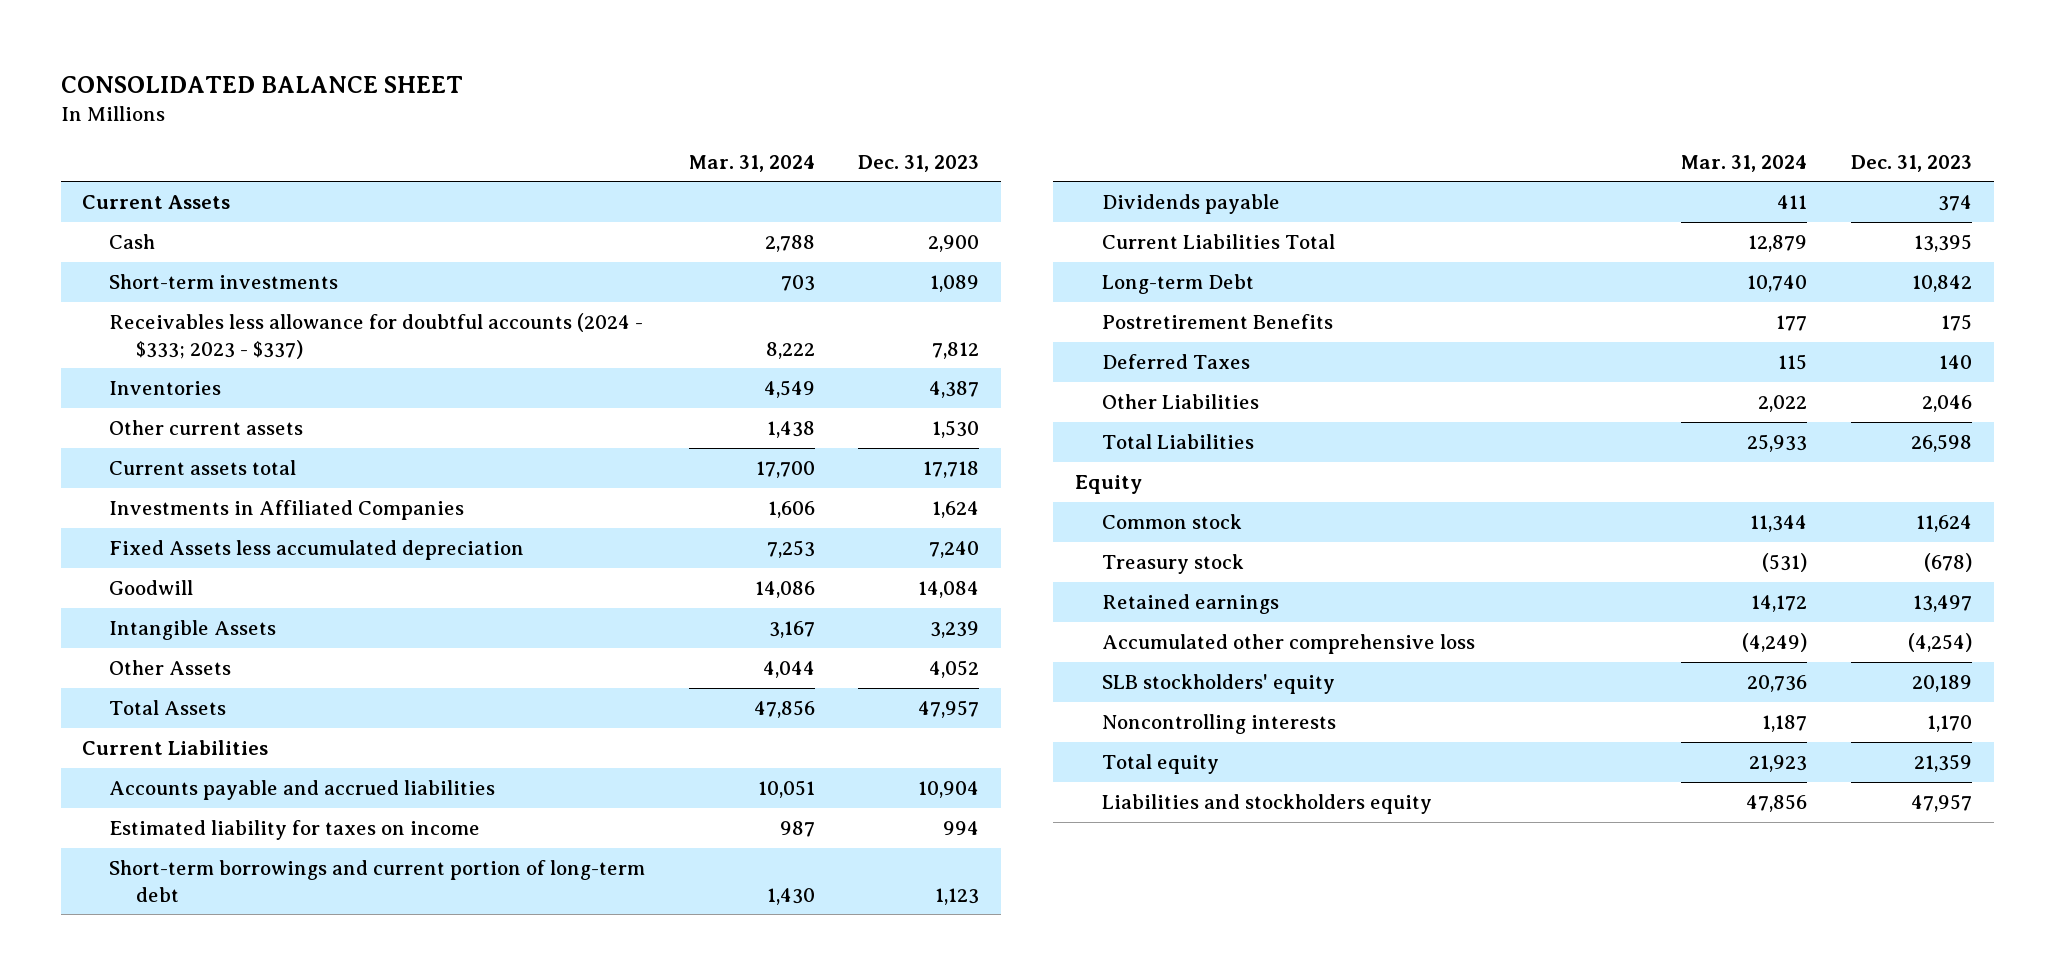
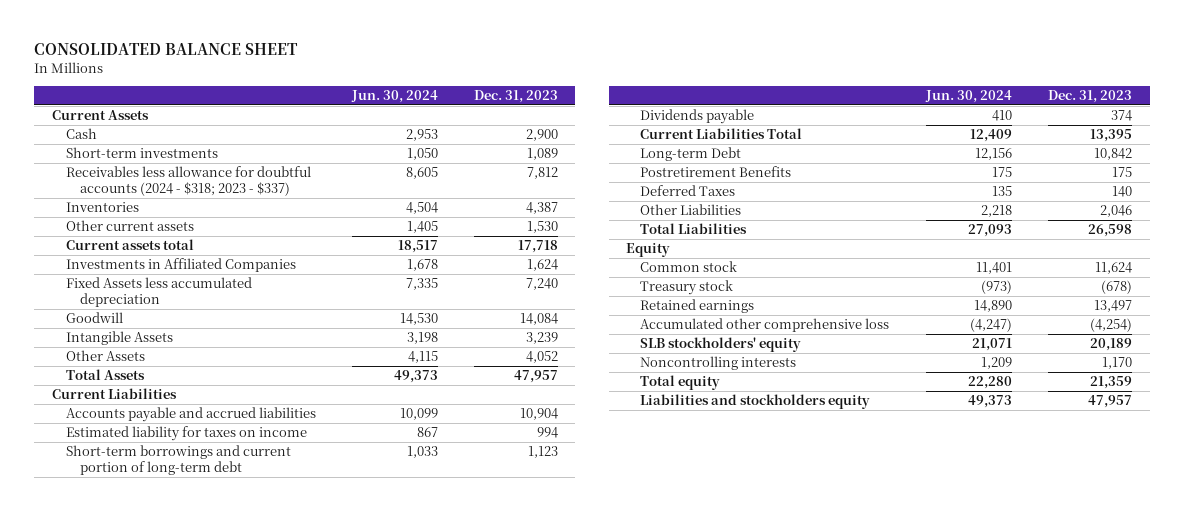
- | Mar. 31, 2024 | Dec. 31, 2023
+ | Jun. 30, 2024 | Dec. 31, 2023
- Receivables less allowance for doubtful accounts (2024 - $333; 2023 - $337) | 8,222 | 7,812
+ Receivables less allowance for doubtful accounts (2024 - $318; 2023 - $337) | 8,605 | 7,812

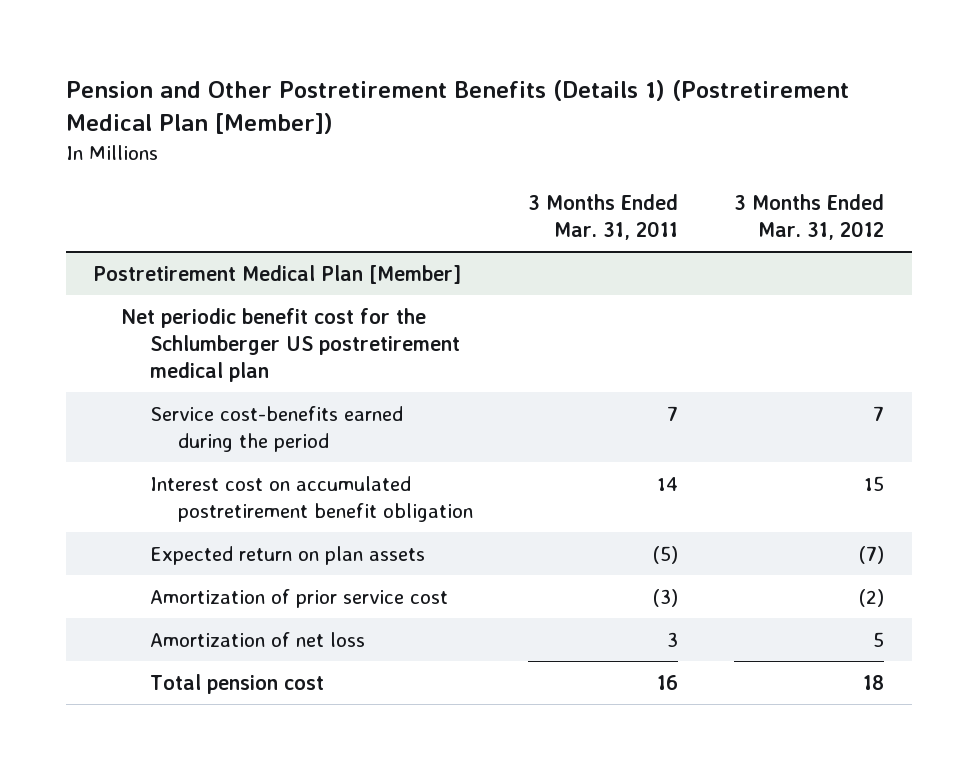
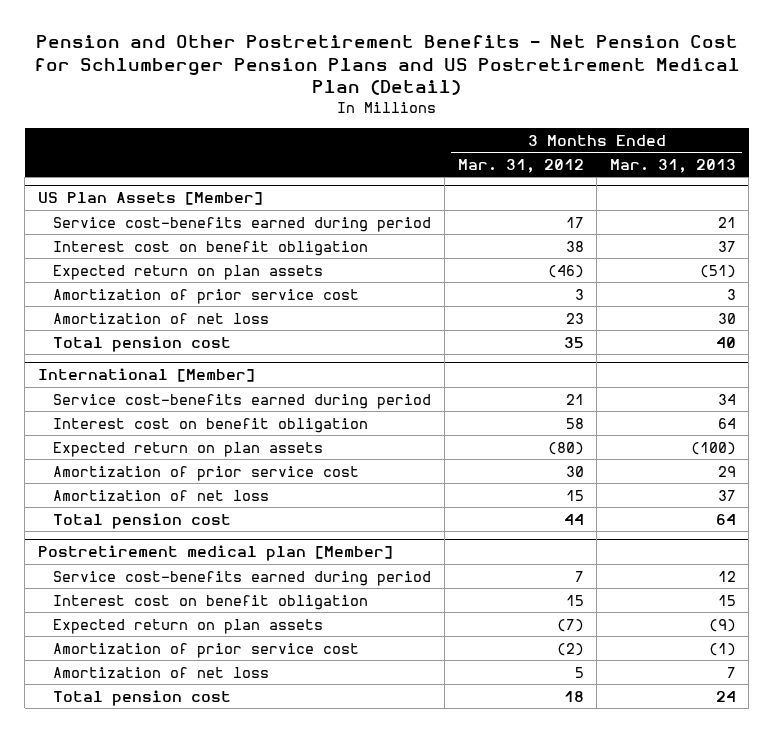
- Pension and Other Postretirement Benefits (Details 1) (Postretirement Medical Plan [Member])
+ Pension and Other Postretirement Benefits - Net Pension Cost for Schlumberger Pension Plans and US Postretirement Medical Plan (Detail)
- | 3 Months Ended Mar. 31, 2011 | 3 Months Ended Mar. 31, 2012
+ | 3 Months Ended Mar. 31, 2012 | 3 Months Ended Mar. 31, 2013
- Postretirement Medical Plan [Member]
- Net periodic benefit cost for the Schlumberger US postretirement medical plan
- Service cost-benefits earned during the period | 7 | 7
- Interest cost on accumulated postretirement benefit obligation | 14 | 15
+ US Plan Assets [Member]
+ Service cost-benefits earned during period | 17 | 21
+ Interest cost on benefit obligation | 38 | 37
+ Expected return on plan assets | (46) | (51)
+ Amortization of prior service cost | 3 | 3
+ Amortization of net loss | 23 | 30
+ Total pension cost | 35 | 40
+ International [Member]
+ Service cost-benefits earned during period | 21 | 34
+ Interest cost on benefit obligation | 58 | 64
+ Expected return on plan assets | (80) | (100)
+ Amortization of prior service cost | 30 | 29
+ Amortization of net loss | 15 | 37
+ Total pension cost | 44 | 64
+ Postretirement medical plan [Member]
+ Service cost-benefits earned during period | 7 | 12
+ Interest cost on benefit obligation | 15 | 15

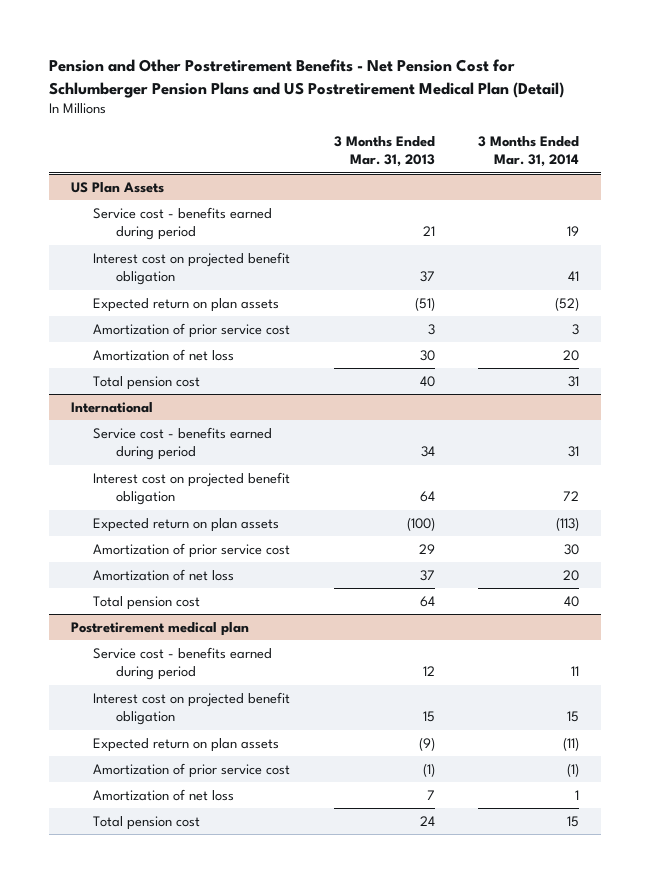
- | 3 Months Ended Mar. 31, 2012 | 3 Months Ended Mar. 31, 2013
+ | 3 Months Ended Mar. 31, 2013 | 3 Months Ended Mar. 31, 2014
- US Plan Assets [Member]
- Service cost-benefits earned during period | 17 | 21
- Interest cost on benefit obligation | 38 | 37
+ US Plan Assets
+ Service cost - benefits earned during period | 21 | 19
+ Interest cost on projected benefit obligation | 37 | 41
- International [Member]
- Service cost-benefits earned during period | 21 | 34
- Interest cost on benefit obligation | 58 | 64
+ International
+ Service cost - benefits earned during period | 34 | 31
+ Interest cost on projected benefit obligation | 64 | 72
- Postretirement medical plan [Member]
- Service cost-benefits earned during period | 7 | 12
- Interest cost on benefit obligation | 15 | 15
+ Postretirement medical plan
+ Service cost - benefits earned during period | 12 | 11
+ Interest cost on projected benefit obligation | 15 | 15

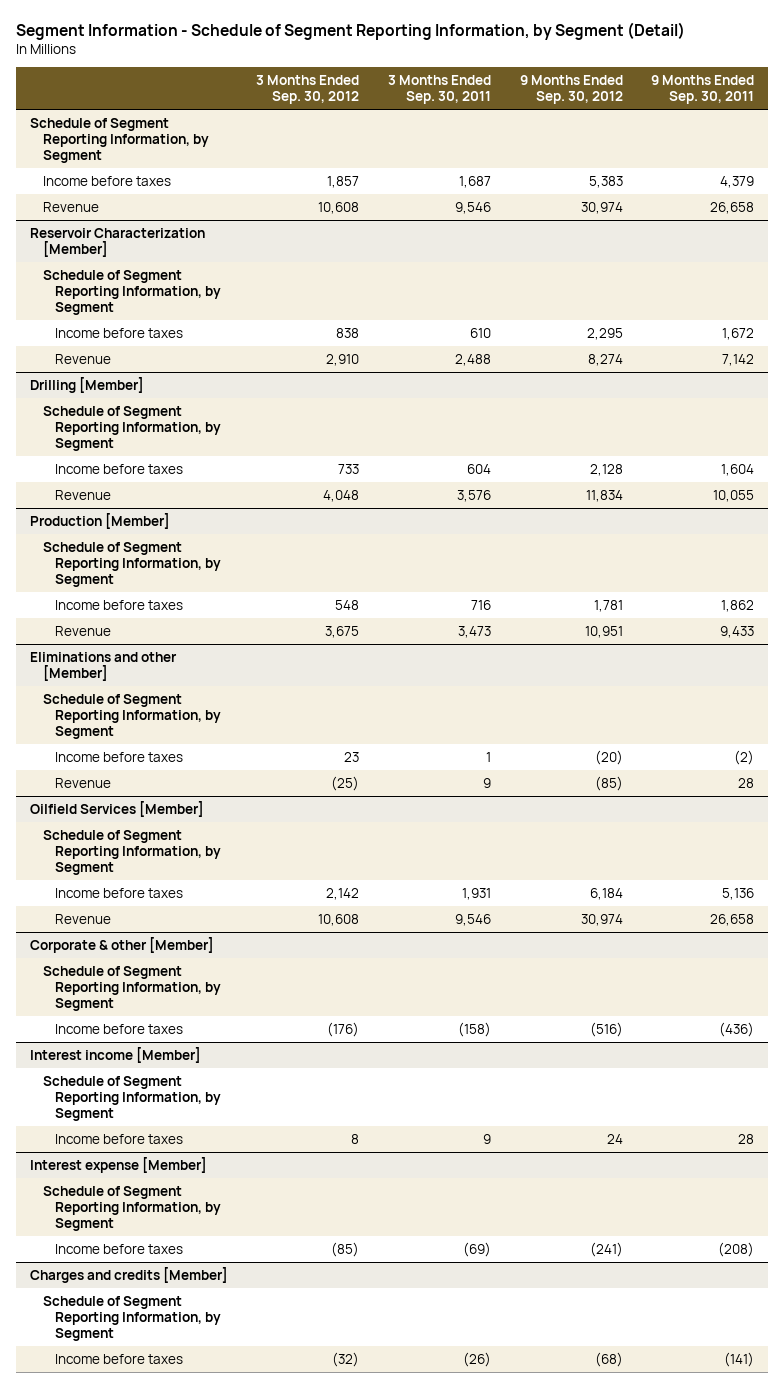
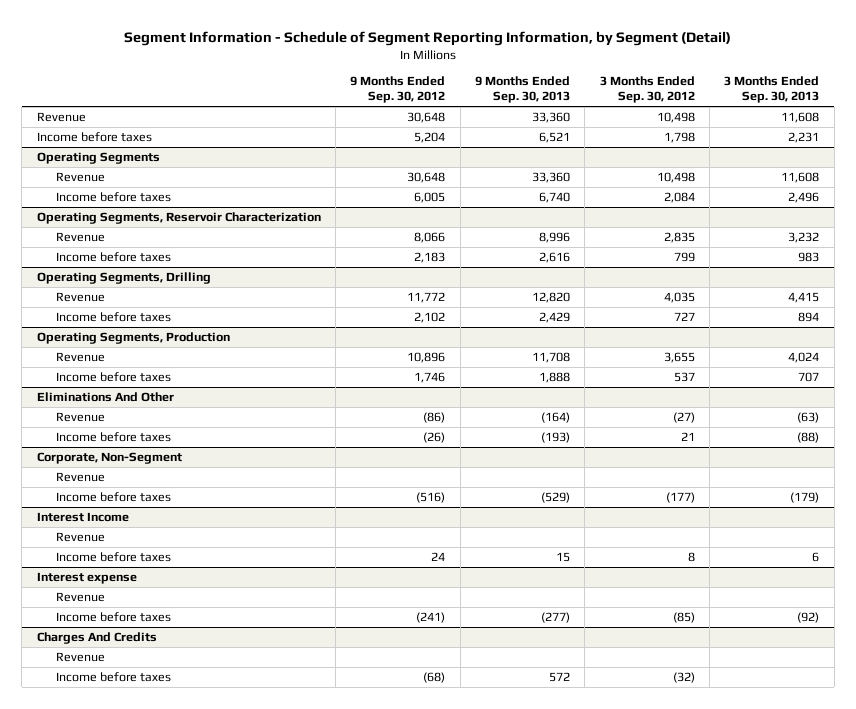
- | 3 Months Ended Sep. 30, 2012 | 3 Months Ended Sep. 30, 2011 | 9 Months Ended Sep. 30, 2012 | 9 Months Ended Sep. 30, 2011
+ | 9 Months Ended Sep. 30, 2012 | 9 Months Ended Sep. 30, 2013 | 3 Months Ended Sep. 30, 2012 | 3 Months Ended Sep. 30, 2013
- Schedule of Segment Reporting Information, by Segment
- Income before taxes | 1,857 | 1,687 | 5,383 | 4,379
- Revenue | 10,608 | 9,546 | 30,974 | 26,658
- Reservoir Characterization [Member]
- Schedule of Segment Reporting Information, by Segment
- Income before taxes | 838 | 610 | 2,295 | 1,672
- Revenue | 2,910 | 2,488 | 8,274 | 7,142
- Drilling [Member]
- Schedule of Segment Reporting Information, by Segment
- Income before taxes | 733 | 604 | 2,128 | 1,604
- Revenue | 4,048 | 3,576 | 11,834 | 10,055
- Production [Member]
- Schedule of Segment Reporting Information, by Segment
- Income before taxes | 548 | 716 | 1,781 | 1,862
- Revenue | 3,675 | 3,473 | 10,951 | 9,433
- Eliminations and other [Member]
- Schedule of Segment Reporting Information, by Segment
- Income before taxes | 23 | 1 | (20) | (2)
- Revenue | (25) | 9 | (85) | 28
- Oilfield Services [Member]
- Schedule of Segment Reporting Information, by Segment
- Income before taxes | 2,142 | 1,931 | 6,184 | 5,136
- Revenue | 10,608 | 9,546 | 30,974 | 26,658
- Corporate & other [Member]
- Schedule of Segment Reporting Information, by Segment
- Income before taxes | (176) | (158) | (516) | (436)
- Interest income [Member]
- Schedule of Segment Reporting Information, by Segment
+ Revenue | 30,648 | 33,360 | 10,498 | 11,608
+ Income before taxes | 5,204 | 6,521 | 1,798 | 2,231
+ Operating Segments
+ Revenue | 30,648 | 33,360 | 10,498 | 11,608
+ Income before taxes | 6,005 | 6,740 | 2,084 | 2,496
+ Operating Segments, Reservoir Characterization
+ Revenue | 8,066 | 8,996 | 2,835 | 3,232
+ Income before taxes | 2,183 | 2,616 | 799 | 983
+ Operating Segments, Drilling
+ Revenue | 11,772 | 12,820 | 4,035 | 4,415
+ Income before taxes | 2,102 | 2,429 | 727 | 894
+ Operating Segments, Production
+ Revenue | 10,896 | 11,708 | 3,655 | 4,024
+ Income before taxes | 1,746 | 1,888 | 537 | 707
+ Eliminations And Other
+ Revenue | (86) | (164) | (27) | (63)
+ Income before taxes | (26) | (193) | 21 | (88)
+ Corporate, Non-Segment
+ Revenue
+ Income before taxes | (516) | (529) | (177) | (179)
+ Interest Income
+ Revenue
- Interest expense [Member]
- Schedule of Segment Reporting Information, by Segment
+ Interest expense
+ Revenue
- Charges and credits [Member]
- Schedule of Segment Reporting Information, by Segment
+ Charges And Credits
+ Revenue

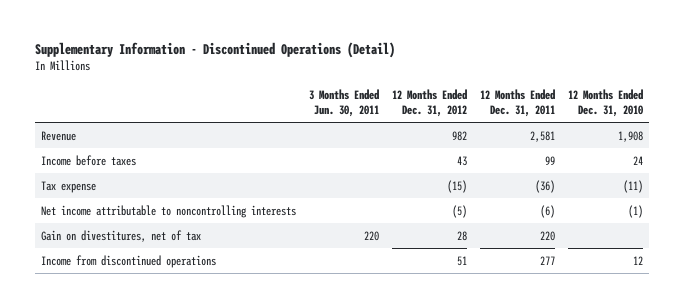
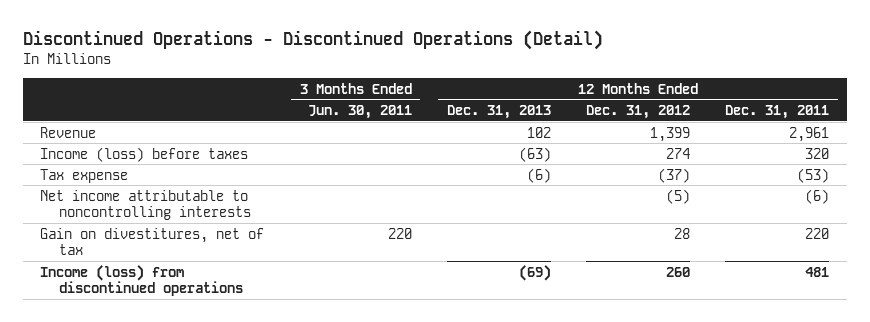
- Supplementary Information - Discontinued Operations (Detail)
+ Discontinued Operations - Discontinued Operations (Detail)
- | 3 Months Ended Jun. 30, 2011 | 12 Months Ended Dec. 31, 2012 | 12 Months Ended Dec. 31, 2011 | 12 Months Ended Dec. 31, 2010
+ | 3 Months Ended Jun. 30, 2011 | 12 Months Ended Dec. 31, 2013 | 12 Months Ended Dec. 31, 2012 | 12 Months Ended Dec. 31, 2011
- Revenue | | 982 | 2,581 | 1,908
- Income before taxes | | 43 | 99 | 24
- Tax expense | | (15) | (36) | (11)
+ Revenue | | 102 | 1,399 | 2,961
+ Income (loss) before taxes | | (63) | 274 | 320
+ Tax expense | | (6) | (37) | (53)
- Income from discontinued operations | | 51 | 277 | 12
+ Income (loss) from discontinued operations | | (69) | 260 | 481

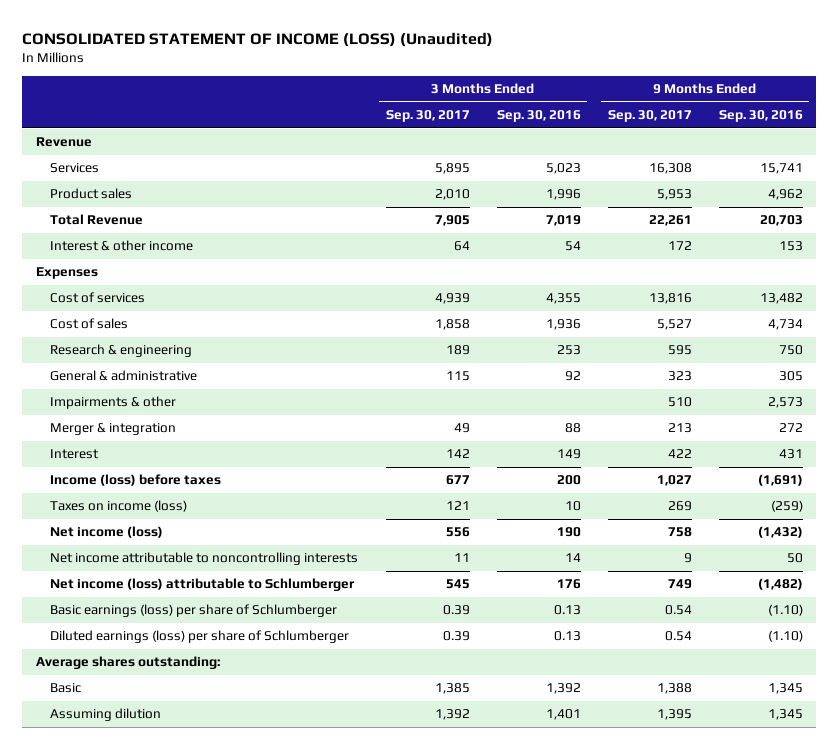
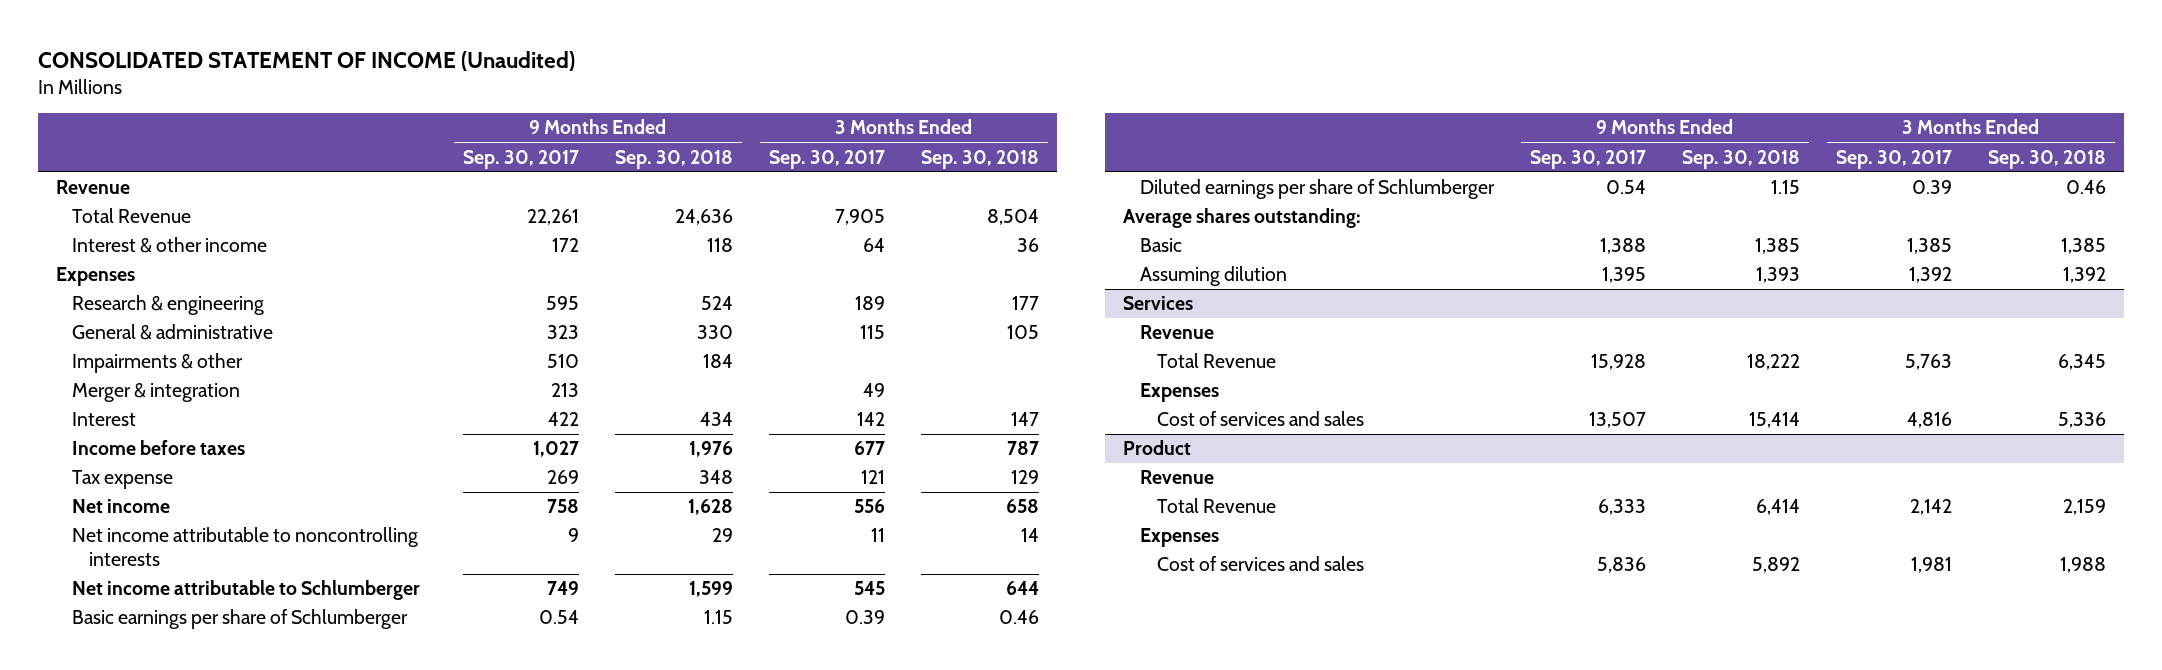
- CONSOLIDATED STATEMENT OF INCOME (LOSS) (Unaudited)
+ CONSOLIDATED STATEMENT OF INCOME (Unaudited)
- | 3 Months Ended Sep. 30, 2017 | 3 Months Ended Sep. 30, 2016 | 9 Months Ended Sep. 30, 2017 | 9 Months Ended Sep. 30, 2016
+ | 9 Months Ended Sep. 30, 2017 | 9 Months Ended Sep. 30, 2018 | 3 Months Ended Sep. 30, 2017 | 3 Months Ended Sep. 30, 2018
- Services | 5,895 | 5,023 | 16,308 | 15,741
- Product sales | 2,010 | 1,996 | 5,953 | 4,962
- Cost of services | 4,939 | 4,355 | 13,816 | 13,482
- Cost of sales | 1,858 | 1,936 | 5,527 | 4,734
- Income (loss) before taxes | 677 | 200 | 1,027 | (1,691)
- Taxes on income (loss) | 121 | 10 | 269 | (259)
- Net income (loss) | 556 | 190 | 758 | (1,432)
+ Income before taxes | 1,027 | 1,976 | 677 | 787
+ Tax expense | 269 | 348 | 121 | 129
+ Net income | 758 | 1,628 | 556 | 658
- Net income (loss) attributable to Schlumberger | 545 | 176 | 749 | (1,482)
- Basic earnings (loss) per share of Schlumberger | 0.39 | 0.13 | 0.54 | (1.10)
- Diluted earnings (loss) per share of Schlumberger | 0.39 | 0.13 | 0.54 | (1.10)
+ Net income attributable to Schlumberger | 749 | 1,599 | 545 | 644
+ Basic earnings per share of Schlumberger | 0.54 | 1.15 | 0.39 | 0.46
+ Diluted earnings per share of Schlumberger | 0.54 | 1.15 | 0.39 | 0.46
+ Services
+ Revenue
+ Total Revenue | 15,928 | 18,222 | 5,763 | 6,345
+ Expenses
+ Cost of services and sales | 13,507 | 15,414 | 4,816 | 5,336
+ Product
+ Revenue
+ Total Revenue | 6,333 | 6,414 | 2,142 | 2,159
+ Expenses
+ Cost of services and sales | 5,836 | 5,892 | 1,981 | 1,988

